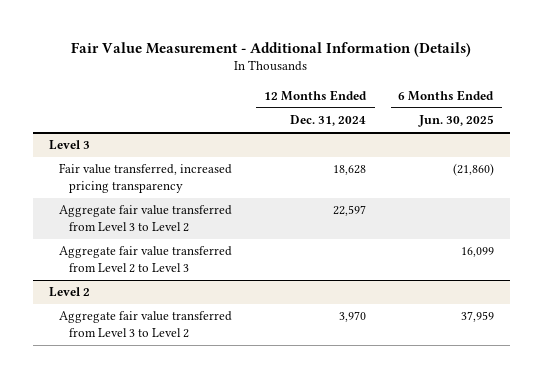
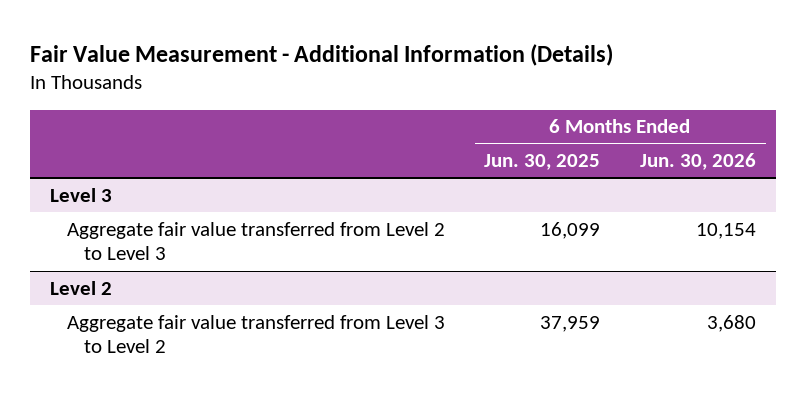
- | 12 Months Ended Dec. 31, 2024 | 6 Months Ended Jun. 30, 2025
+ | 6 Months Ended Jun. 30, 2025 | 6 Months Ended Jun. 30, 2026
@ Level 3
- Fair value transferred, increased pricing transparency | 18,628 | (21,860)
- Aggregate fair value transferred from Level 3 to Level 2 | 22,597 |

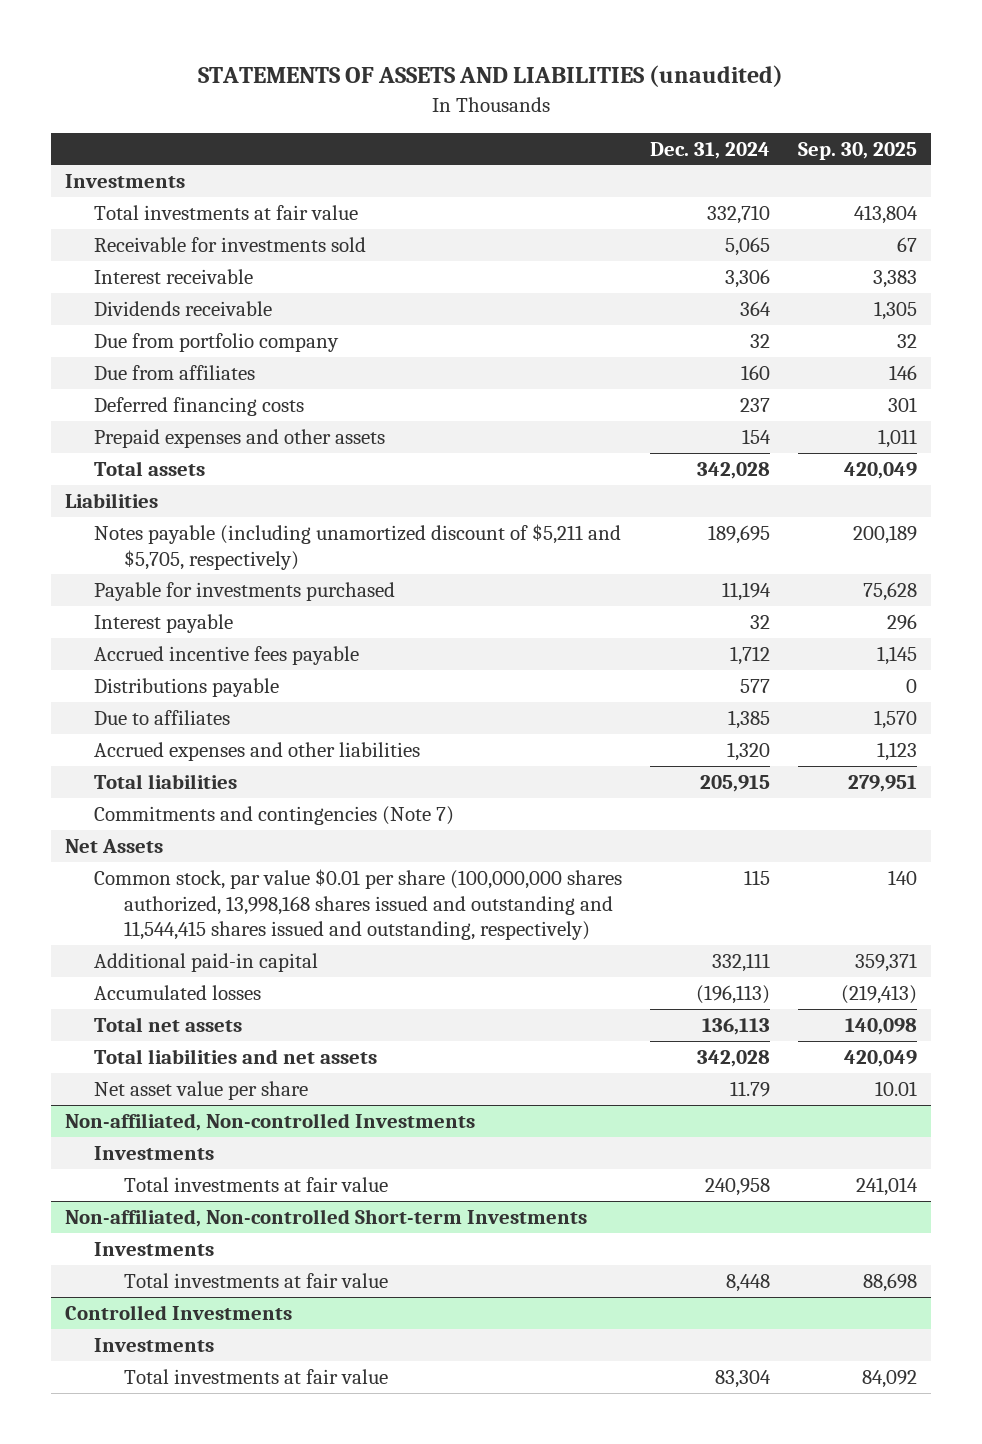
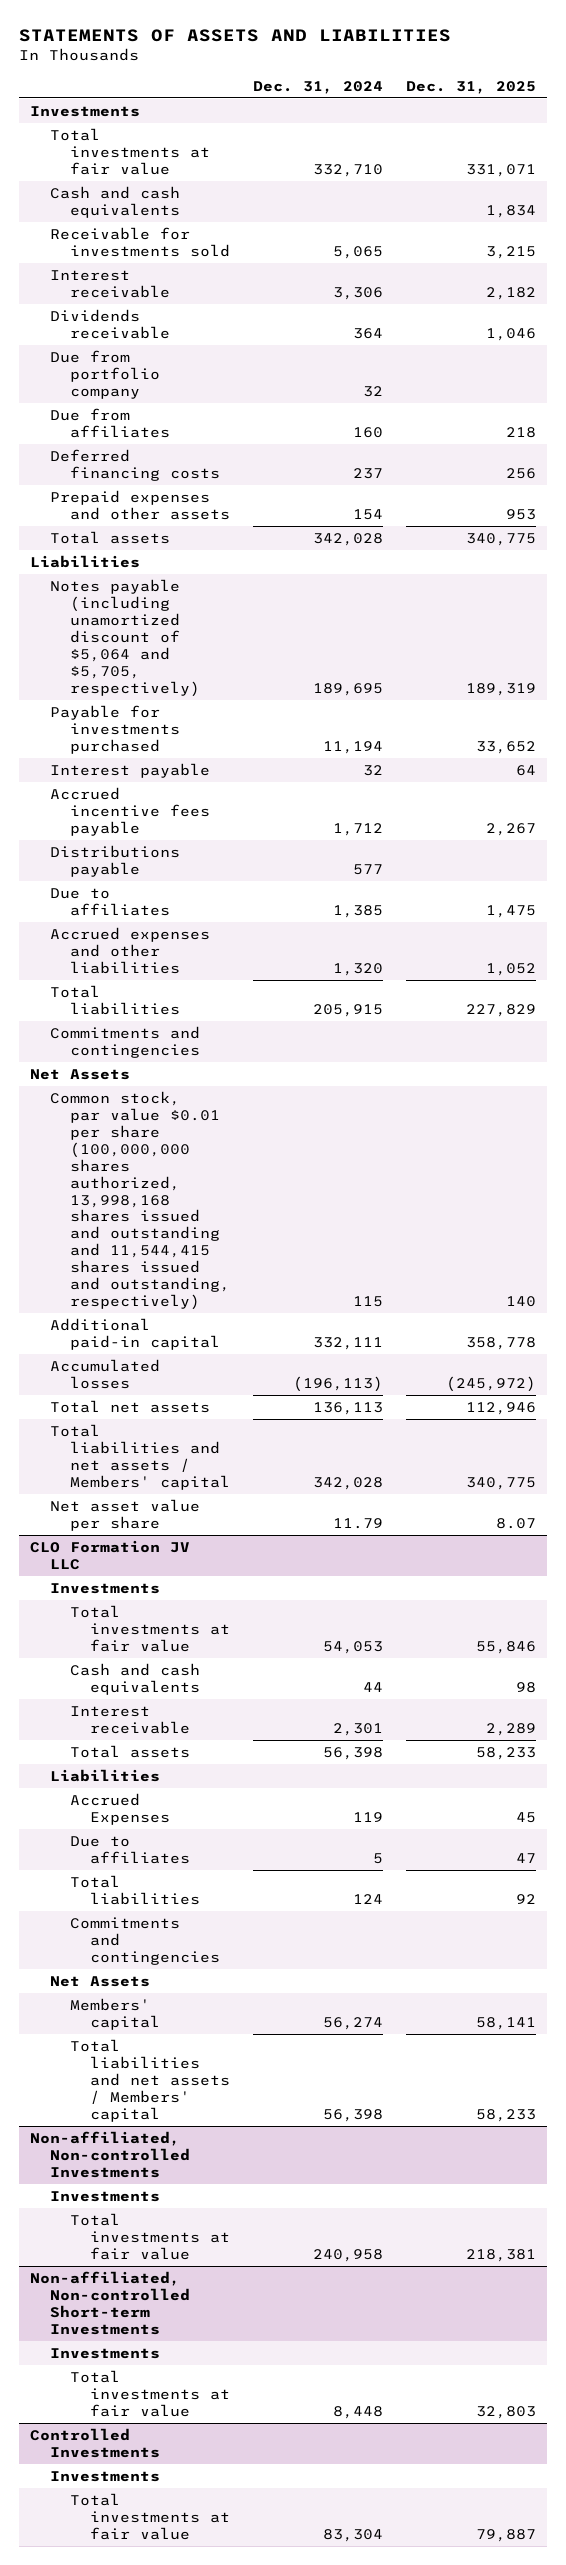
- STATEMENTS OF ASSETS AND LIABILITIES (unaudited)
+ STATEMENTS OF ASSETS AND LIABILITIES
- | Dec. 31, 2024 | Sep. 30, 2025
+ | Dec. 31, 2024 | Dec. 31, 2025
+ Cash and cash equivalents | | 1,834
- Notes payable (including unamortized discount of $5,211 and $5,705, respectively) | 189,695 | 200,189
+ Notes payable (including unamortized discount of $5,064 and $5,705, respectively) | 189,695 | 189,319
- Commitments and contingencies (Note 7)
+ Commitments and contingencies
- Total liabilities and net assets | 342,028 | 420,049
+ Total liabilities and net assets / Members' capital | 342,028 | 340,775
+ CLO Formation JV LLC
+ Investments
+ Total investments at fair value | 54,053 | 55,846
+ Cash and cash equivalents | 44 | 98
+ Interest receivable | 2,301 | 2,289
+ Total assets | 56,398 | 58,233
+ Liabilities
+ Accrued Expenses | 119 | 45
+ Due to affiliates | 5 | 47
+ Total liabilities | 124 | 92
+ Commitments and contingencies
+ Net Assets
+ Members' capital | 56,274 | 58,141
+ Total liabilities and net assets / Members' capital | 56,398 | 58,233

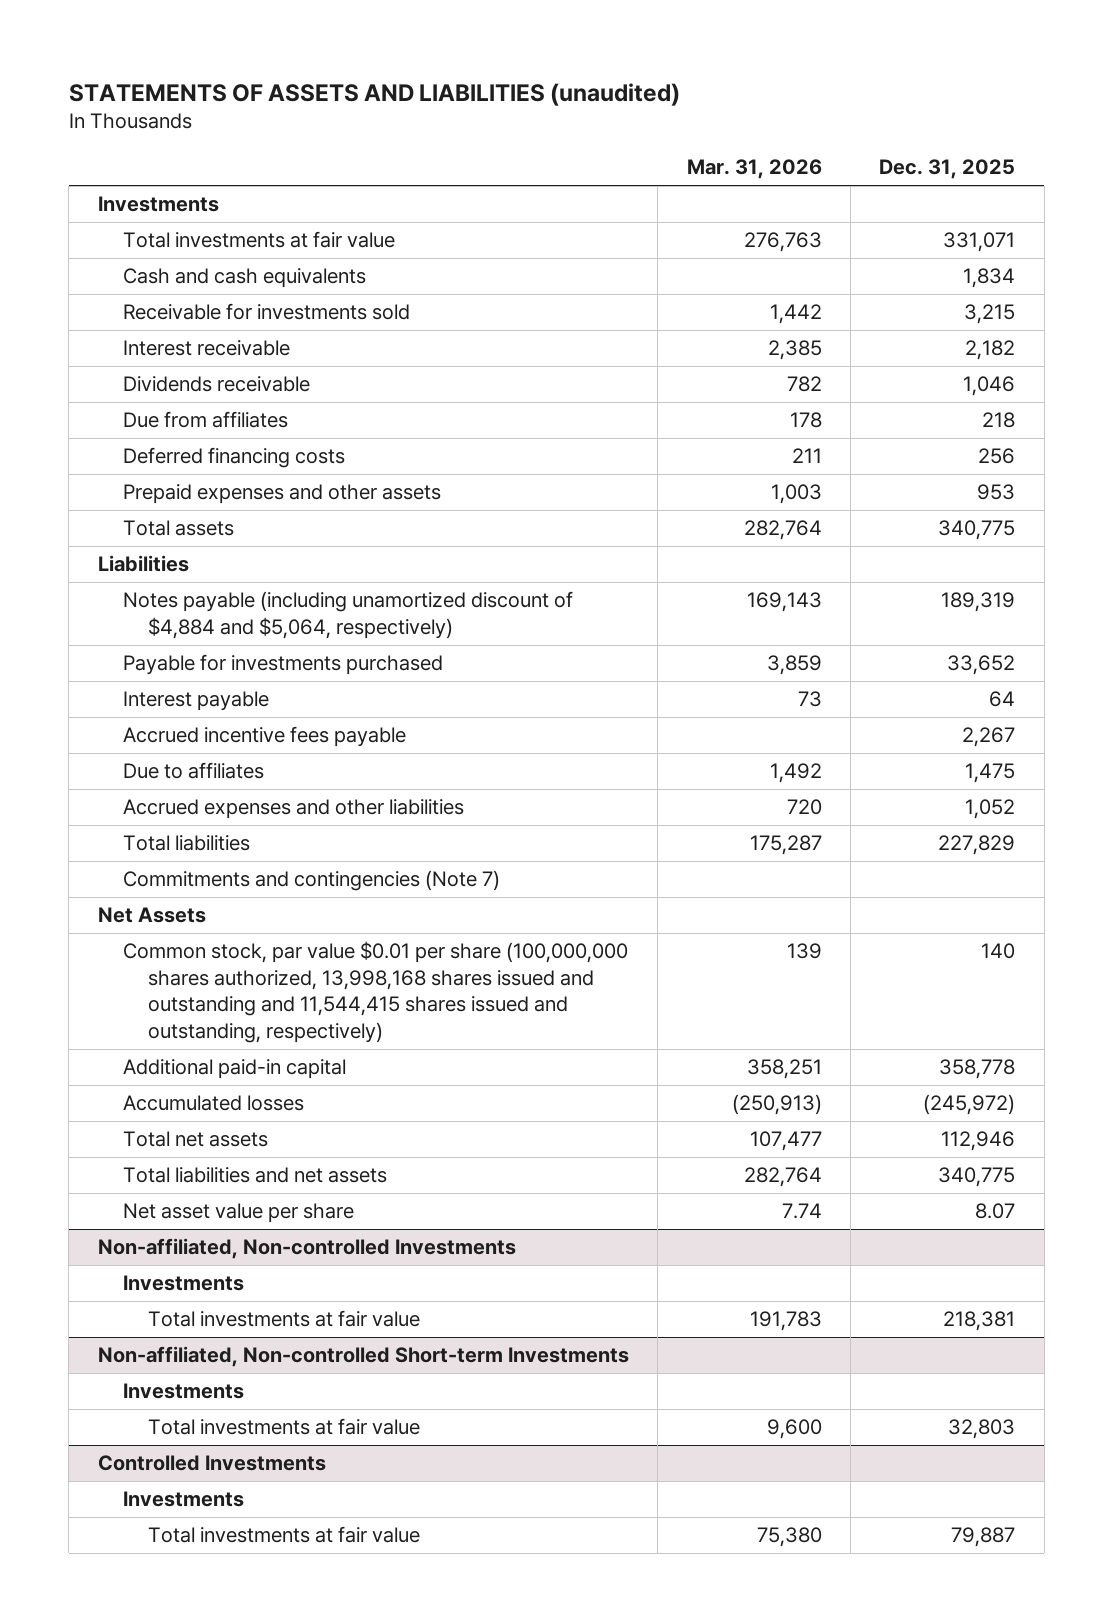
- STATEMENTS OF ASSETS AND LIABILITIES
+ STATEMENTS OF ASSETS AND LIABILITIES (unaudited)
- | Dec. 31, 2024 | Dec. 31, 2025
+ | Mar. 31, 2026 | Dec. 31, 2025
- Due from portfolio company | 32 |
- Notes payable (including unamortized discount of $5,064 and $5,705, respectively) | 189,695 | 189,319
+ Notes payable (including unamortized discount of $4,884 and $5,064, respectively) | 169,143 | 189,319
- Distributions payable | 577 |
- Commitments and contingencies
+ Commitments and contingencies (Note 7)
- Total liabilities and net assets / Members' capital | 342,028 | 340,775
+ Total liabilities and net assets | 282,764 | 340,775
- CLO Formation JV LLC
- Investments
- Total investments at fair value | 54,053 | 55,846
- Cash and cash equivalents | 44 | 98
- Interest receivable | 2,301 | 2,289
- Total assets | 56,398 | 58,233
- Liabilities
- Accrued Expenses | 119 | 45
- Due to affiliates | 5 | 47
- Total liabilities | 124 | 92
- Commitments and contingencies
- Net Assets
- Members' capital | 56,274 | 58,141
- Total liabilities and net assets / Members' capital | 56,398 | 58,233

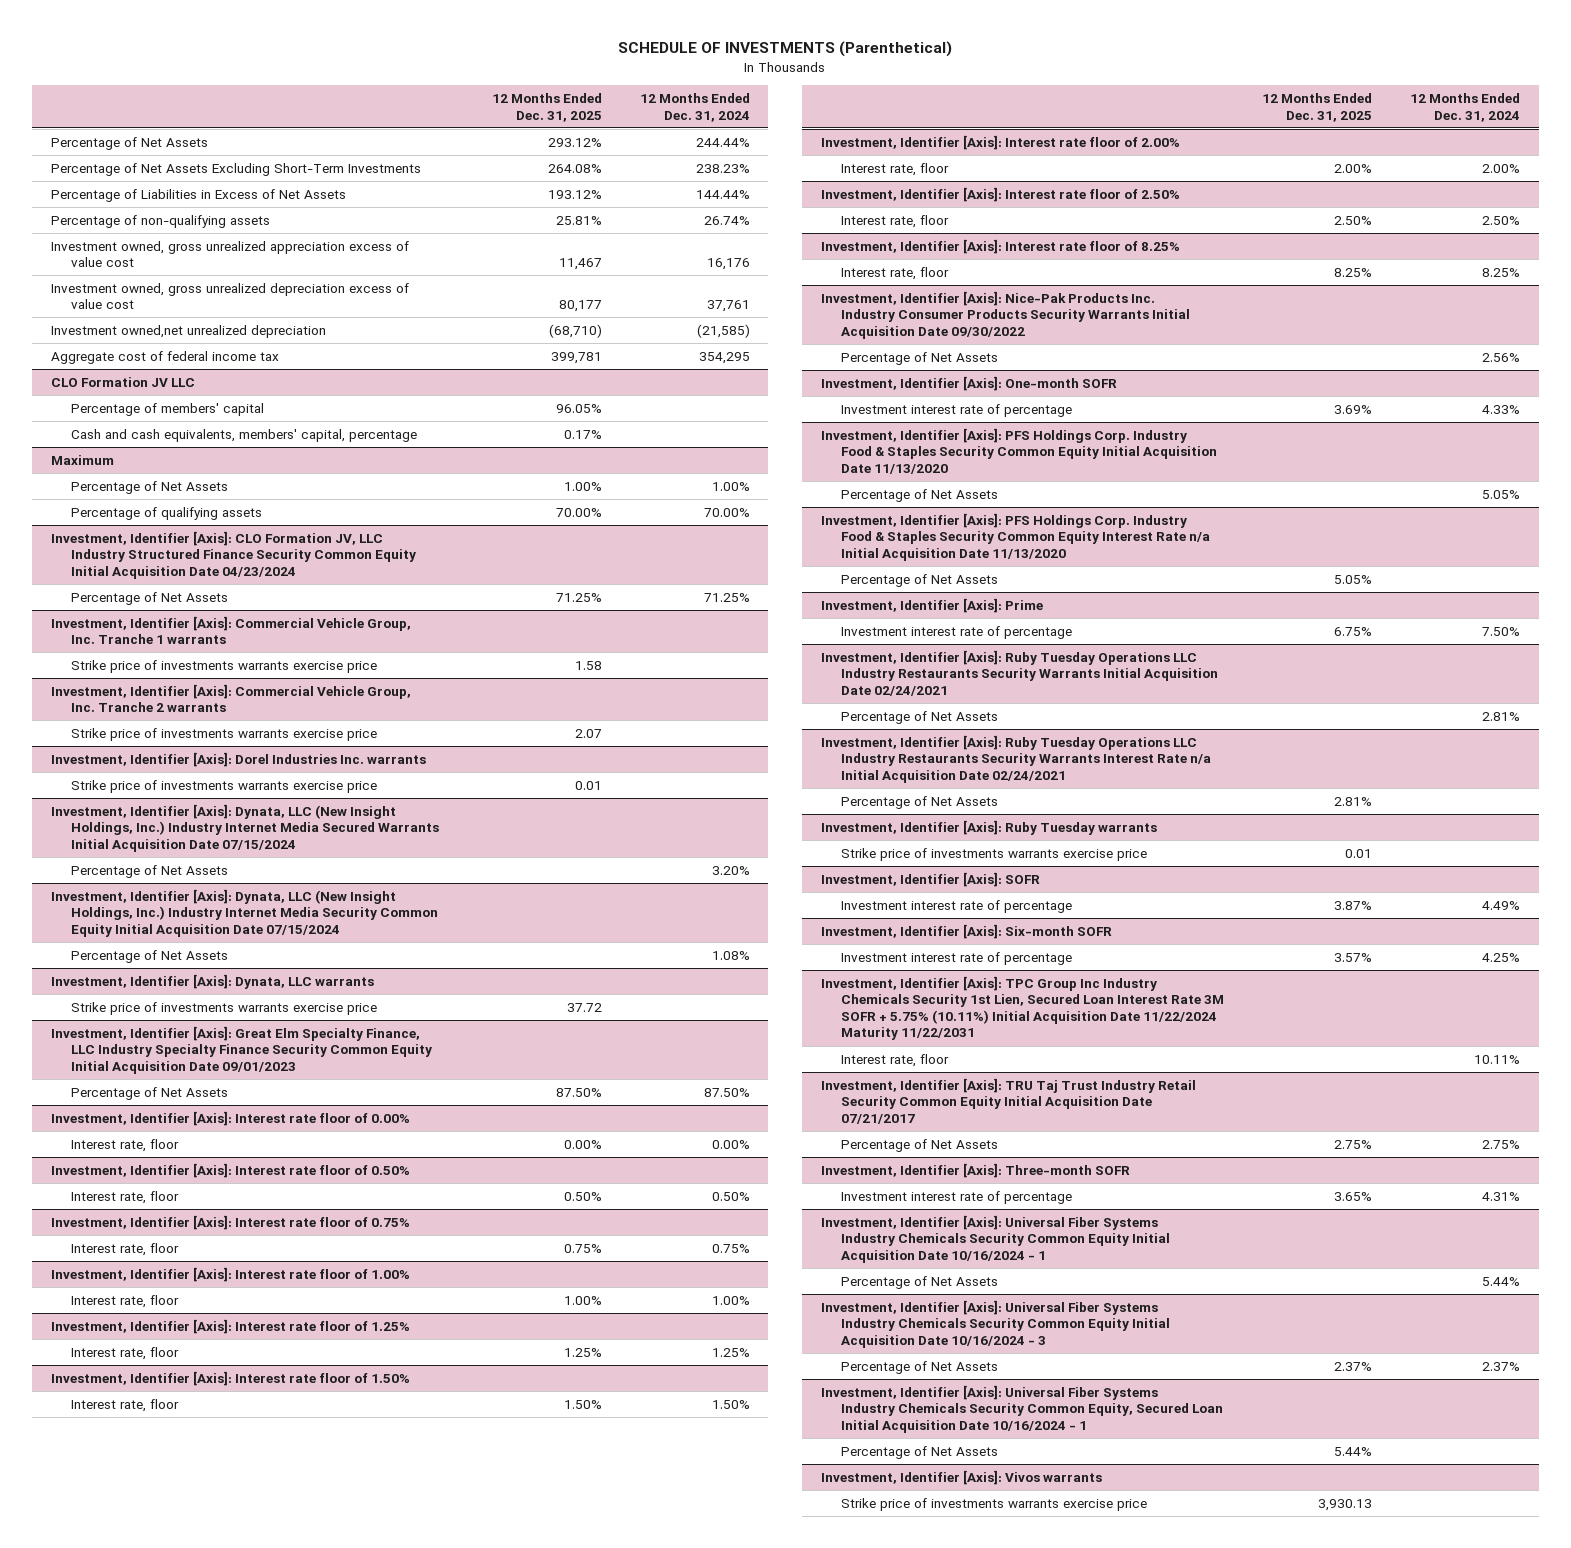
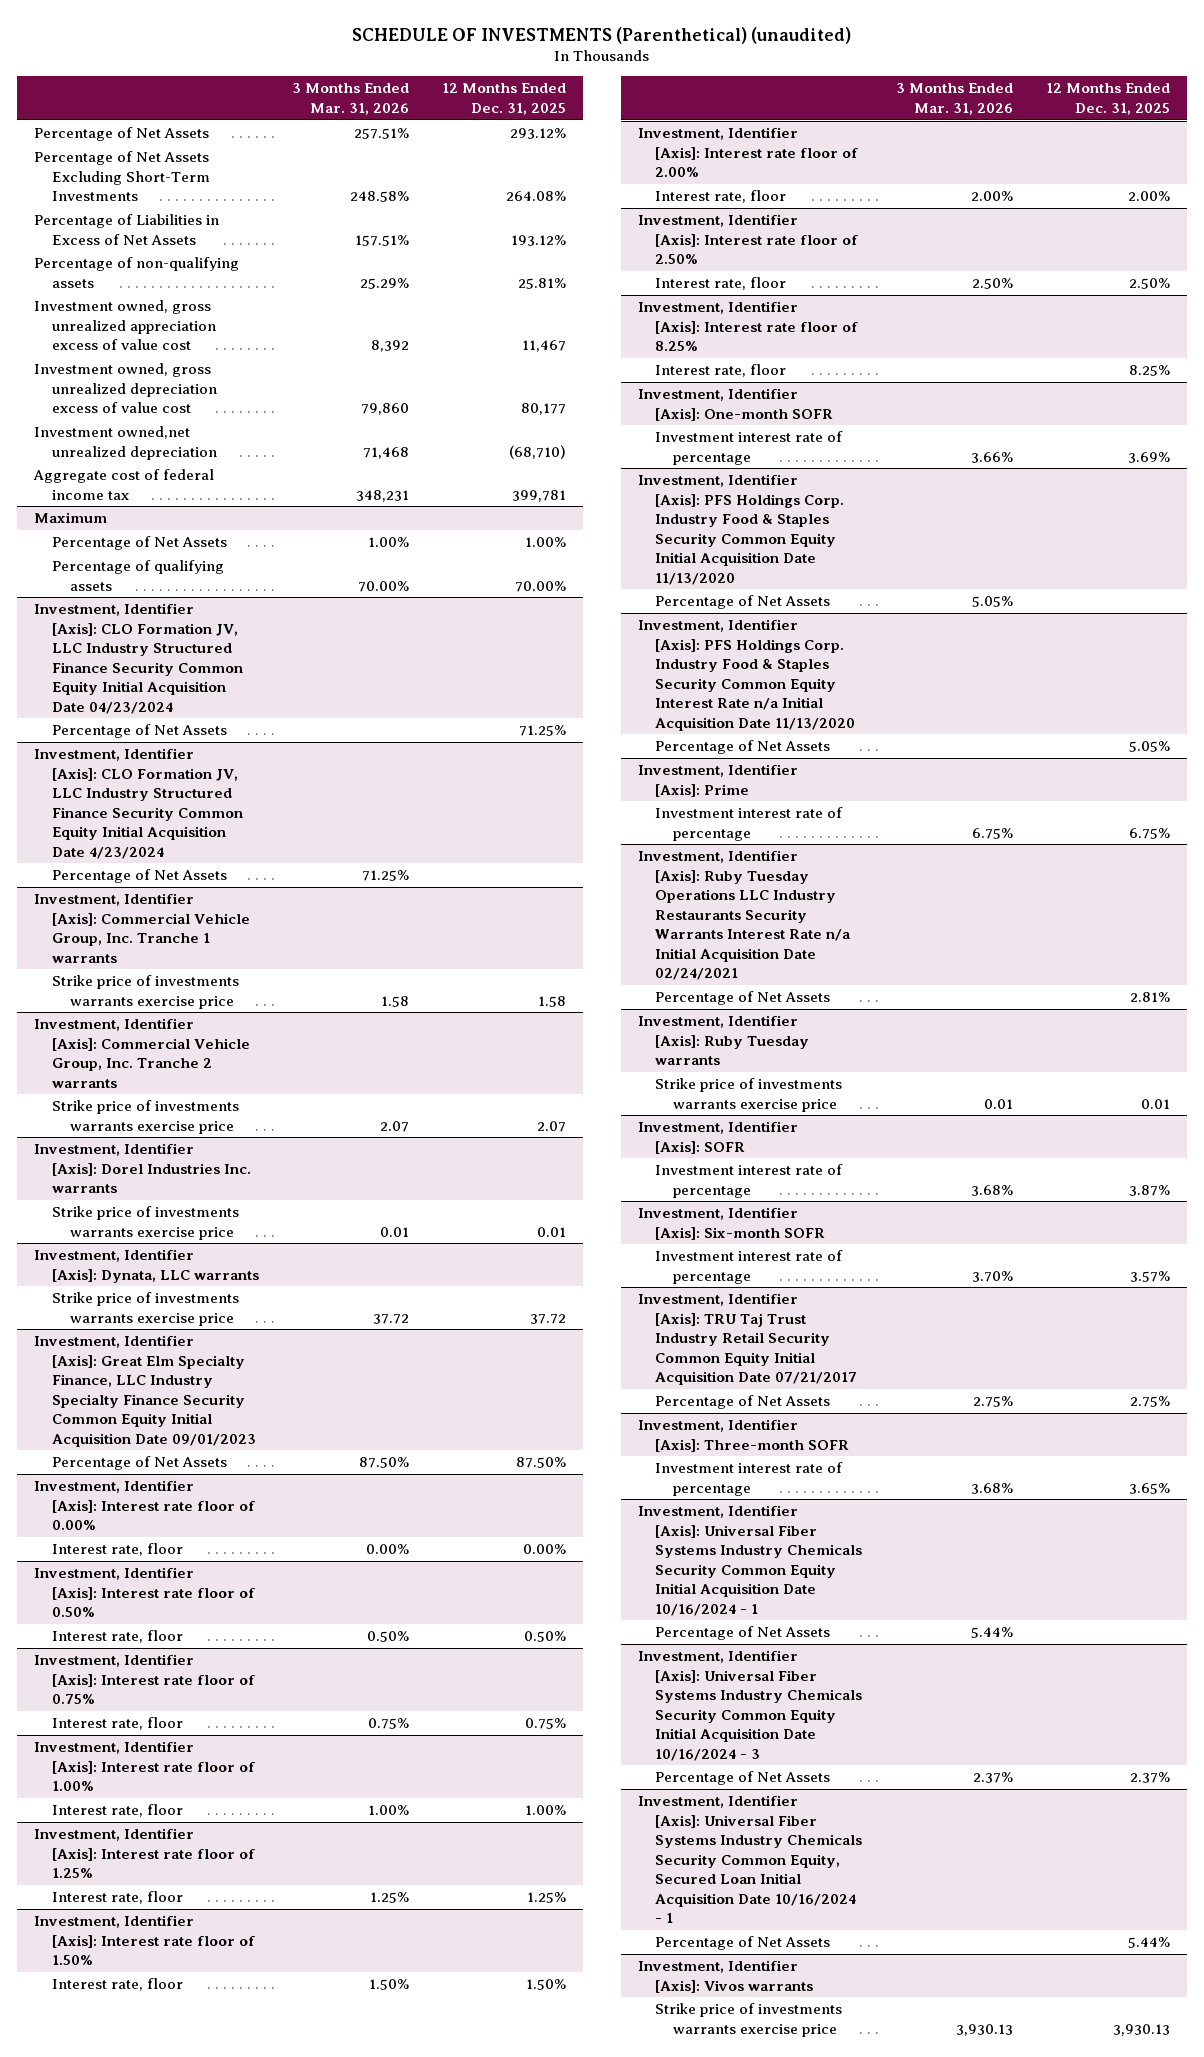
- SCHEDULE OF INVESTMENTS (Parenthetical)
+ SCHEDULE OF INVESTMENTS (Parenthetical) (unaudited)
- | 12 Months Ended Dec. 31, 2025 | 12 Months Ended Dec. 31, 2024
+ | 3 Months Ended Mar. 31, 2026 | 12 Months Ended Dec. 31, 2025
- CLO Formation JV LLC
- Percentage of members' capital | 96.05% |
- Cash and cash equivalents, members' capital, percentage | 0.17% |
+ Investment, Identifier [Axis]: CLO Formation JV, LLC Industry Structured Finance Security Common Equity Initial Acquisition Date 4/23/2024
+ Percentage of Net Assets | 71.25% |
- Investment, Identifier [Axis]: Dynata, LLC (New Insight Holdings, Inc.) Industry Internet Media Secured Warrants Initial Acquisition Date 07/15/2024
- Percentage of Net Assets | | 3.20%
- Investment, Identifier [Axis]: Dynata, LLC (New Insight Holdings, Inc.) Industry Internet Media Security Common Equity Initial Acquisition Date 07/15/2024
- Percentage of Net Assets | | 1.08%
- Investment, Identifier [Axis]: Nice-Pak Products Inc. Industry Consumer Products Security Warrants Initial Acquisition Date 09/30/2022
- Percentage of Net Assets | | 2.56%
- Investment, Identifier [Axis]: Ruby Tuesday Operations LLC Industry Restaurants Security Warrants Initial Acquisition Date 02/24/2021
- Percentage of Net Assets | | 2.81%
- Investment, Identifier [Axis]: TPC Group Inc Industry Chemicals Security 1st Lien, Secured Loan Interest Rate 3M SOFR + 5.75% (10.11%) Initial Acquisition Date 11/22/2024 Maturity 11/22/2031
- Interest rate, floor | | 10.11%

